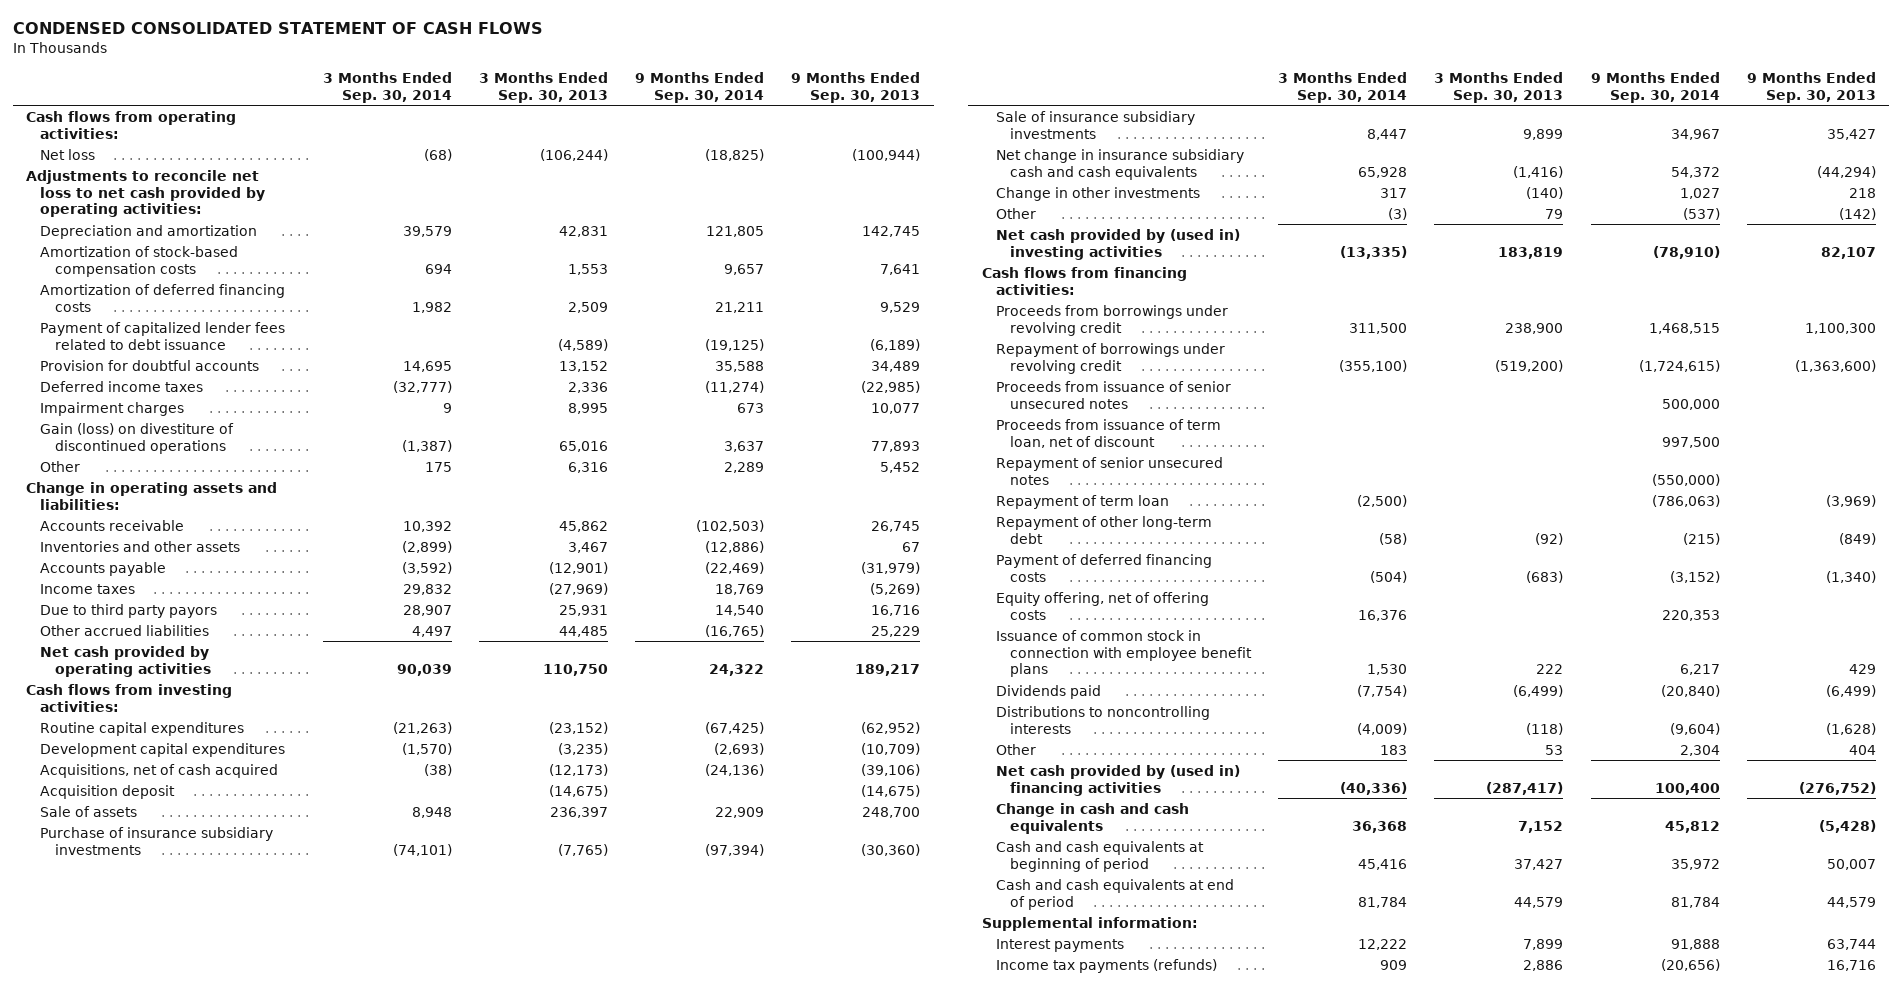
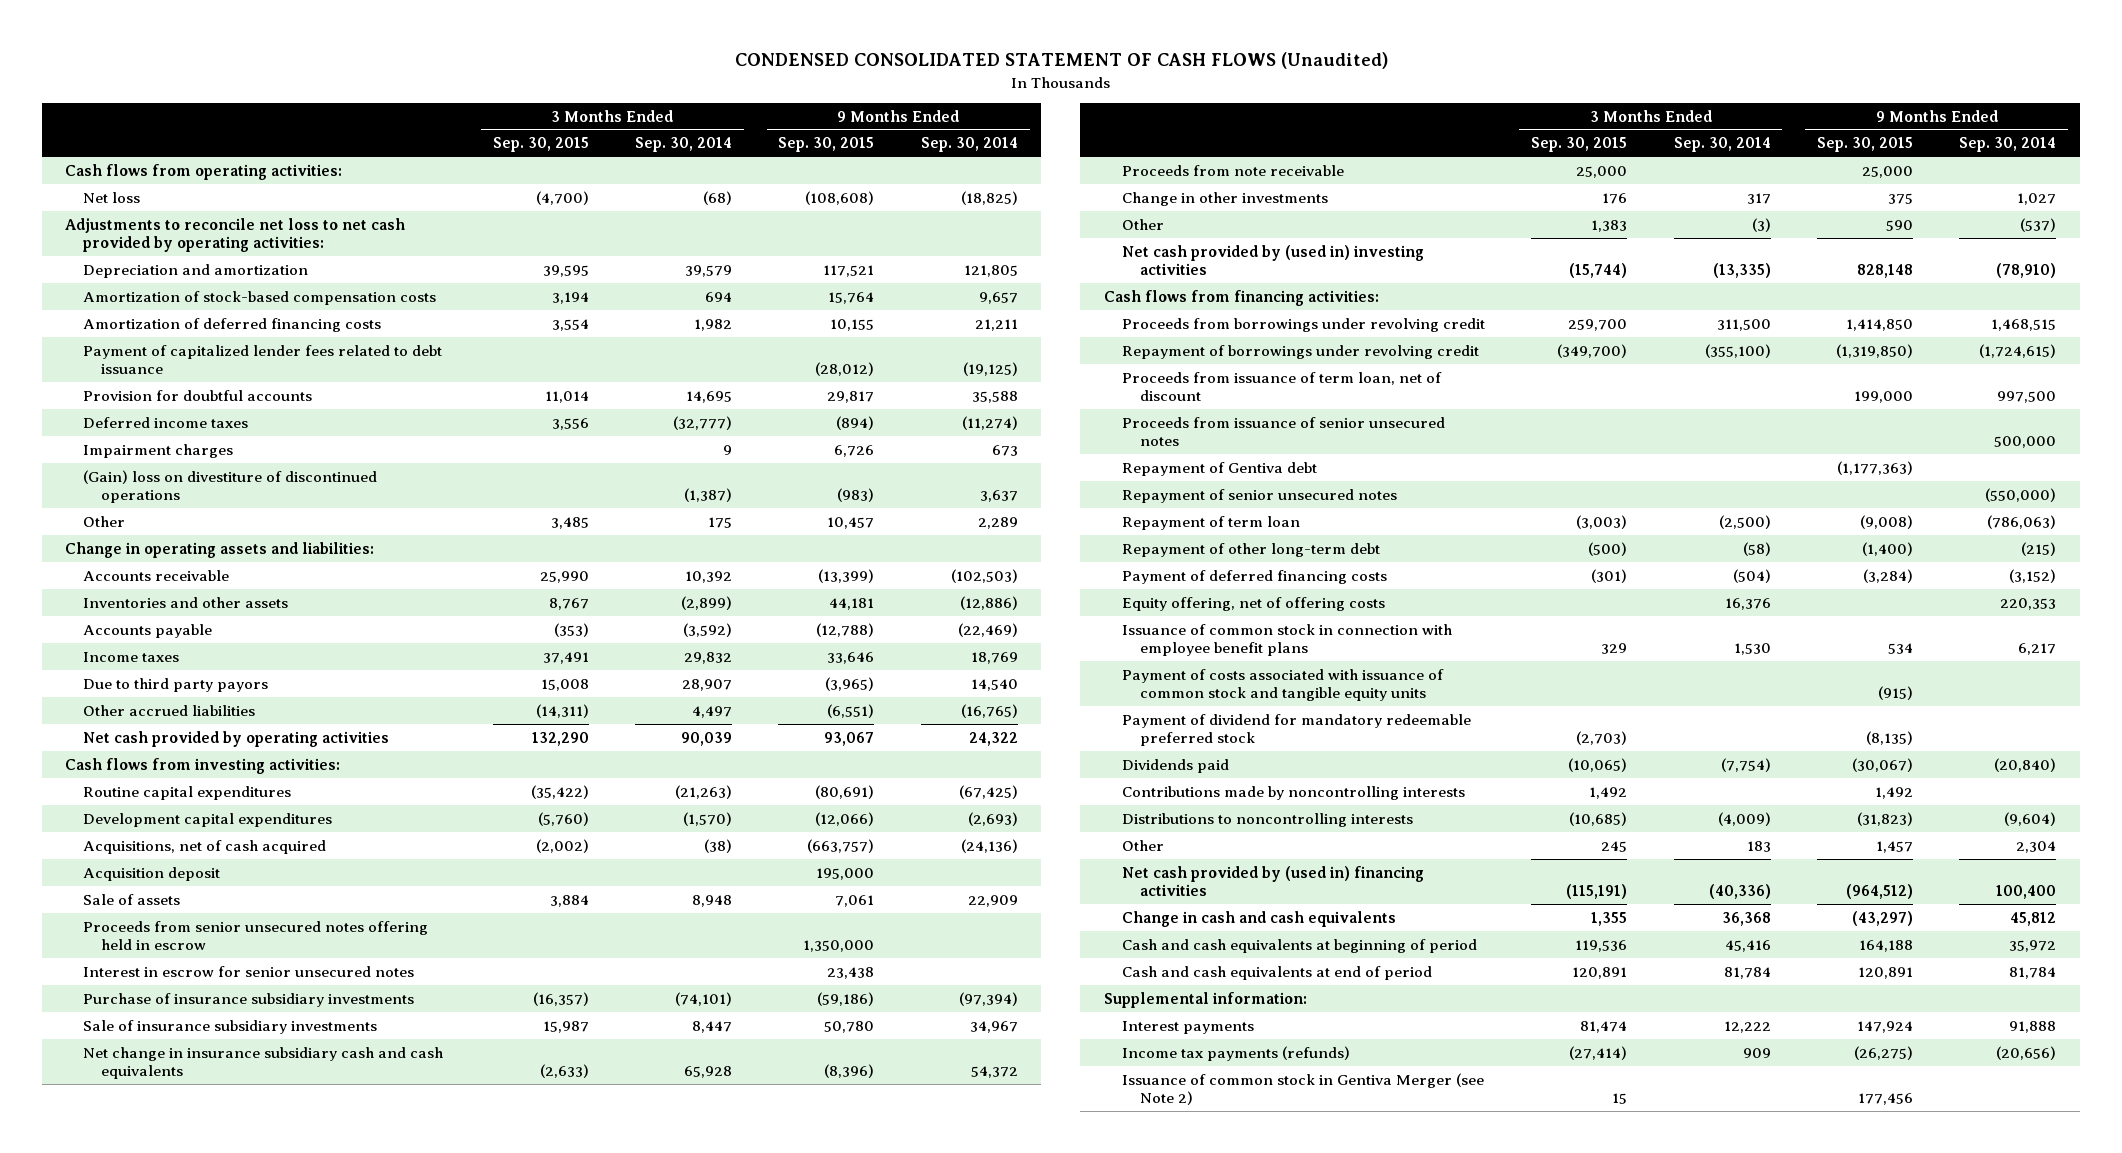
- CONDENSED CONSOLIDATED STATEMENT OF CASH FLOWS
+ CONDENSED CONSOLIDATED STATEMENT OF CASH FLOWS (Unaudited)
- | 3 Months Ended Sep. 30, 2014 | 3 Months Ended Sep. 30, 2013 | 9 Months Ended Sep. 30, 2014 | 9 Months Ended Sep. 30, 2013
+ | 3 Months Ended Sep. 30, 2015 | 3 Months Ended Sep. 30, 2014 | 9 Months Ended Sep. 30, 2015 | 9 Months Ended Sep. 30, 2014
- Gain (loss) on divestiture of discontinued operations | (1,387) | 65,016 | 3,637 | 77,893
+ (Gain) loss on divestiture of discontinued operations | | (1,387) | (983) | 3,637
+ Proceeds from senior unsecured notes offering held in escrow | | | 1,350,000 |
+ Interest in escrow for senior unsecured notes | | | 23,438 |
+ Proceeds from note receivable | 25,000 | | 25,000 |
moved down: Proceeds from issuance of senior unsecured notes | | | | 500,000
+ Repayment of Gentiva debt | | | (1,177,363) |
+ Payment of costs associated with issuance of common stock and tangible equity units | | | (915) |
+ Payment of dividend for mandatory redeemable preferred stock | (2,703) | | (8,135) |
+ Contributions made by noncontrolling interests | 1,492 | | 1,492 |
+ Issuance of common stock in Gentiva Merger (see Note 2) | 15 | | 177,456 |

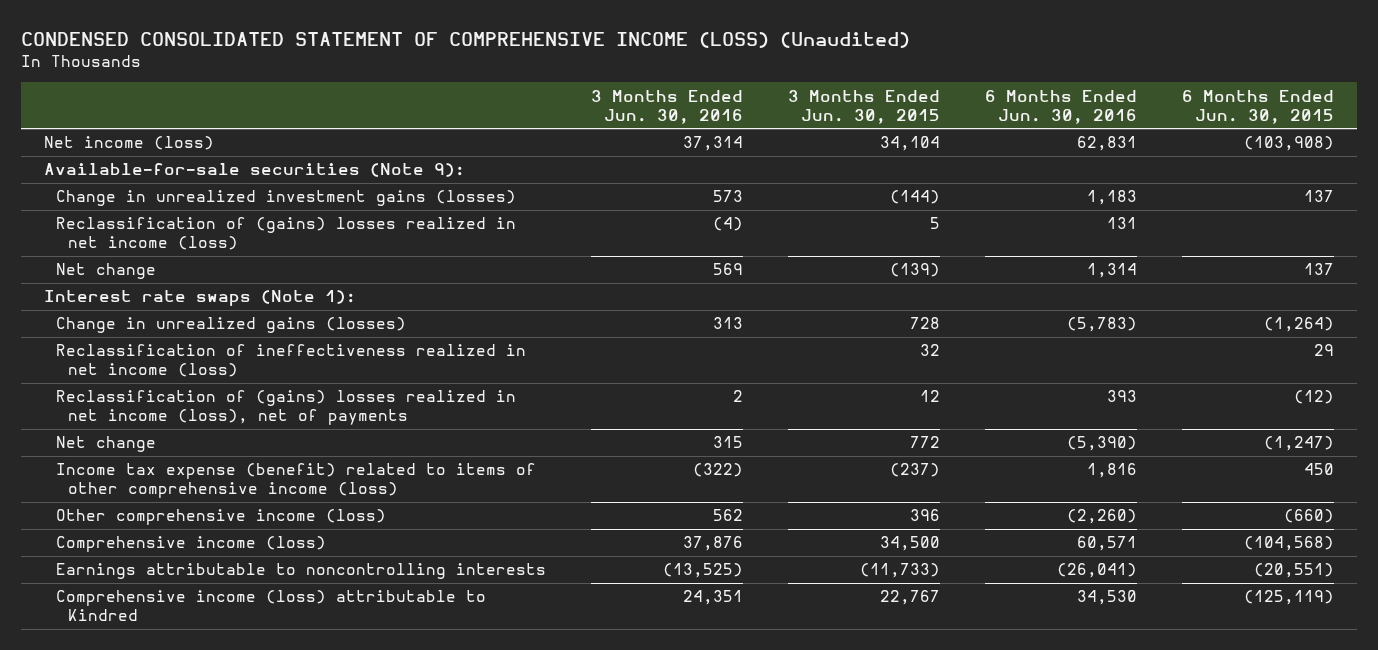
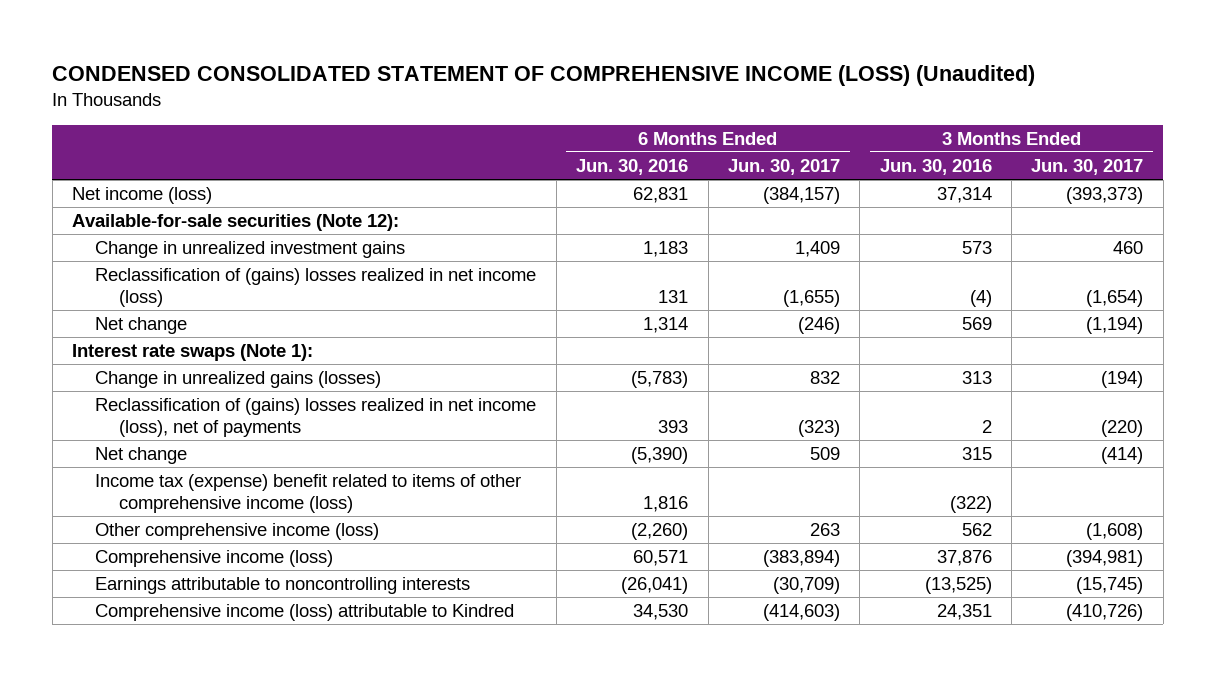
- | 3 Months Ended Jun. 30, 2016 | 3 Months Ended Jun. 30, 2015 | 6 Months Ended Jun. 30, 2016 | 6 Months Ended Jun. 30, 2015
+ | 6 Months Ended Jun. 30, 2016 | 6 Months Ended Jun. 30, 2017 | 3 Months Ended Jun. 30, 2016 | 3 Months Ended Jun. 30, 2017
- Available-for-sale securities (Note 9):
- Change in unrealized investment gains (losses) | 573 | (144) | 1,183 | 137
+ Available-for-sale securities (Note 12):
+ Change in unrealized investment gains | 1,183 | 1,409 | 573 | 460
- Reclassification of ineffectiveness realized in net income (loss) | | 32 | | 29
- Income tax expense (benefit) related to items of other comprehensive income (loss) | (322) | (237) | 1,816 | 450
+ Income tax (expense) benefit related to items of other comprehensive income (loss) | 1,816 | | (322) |

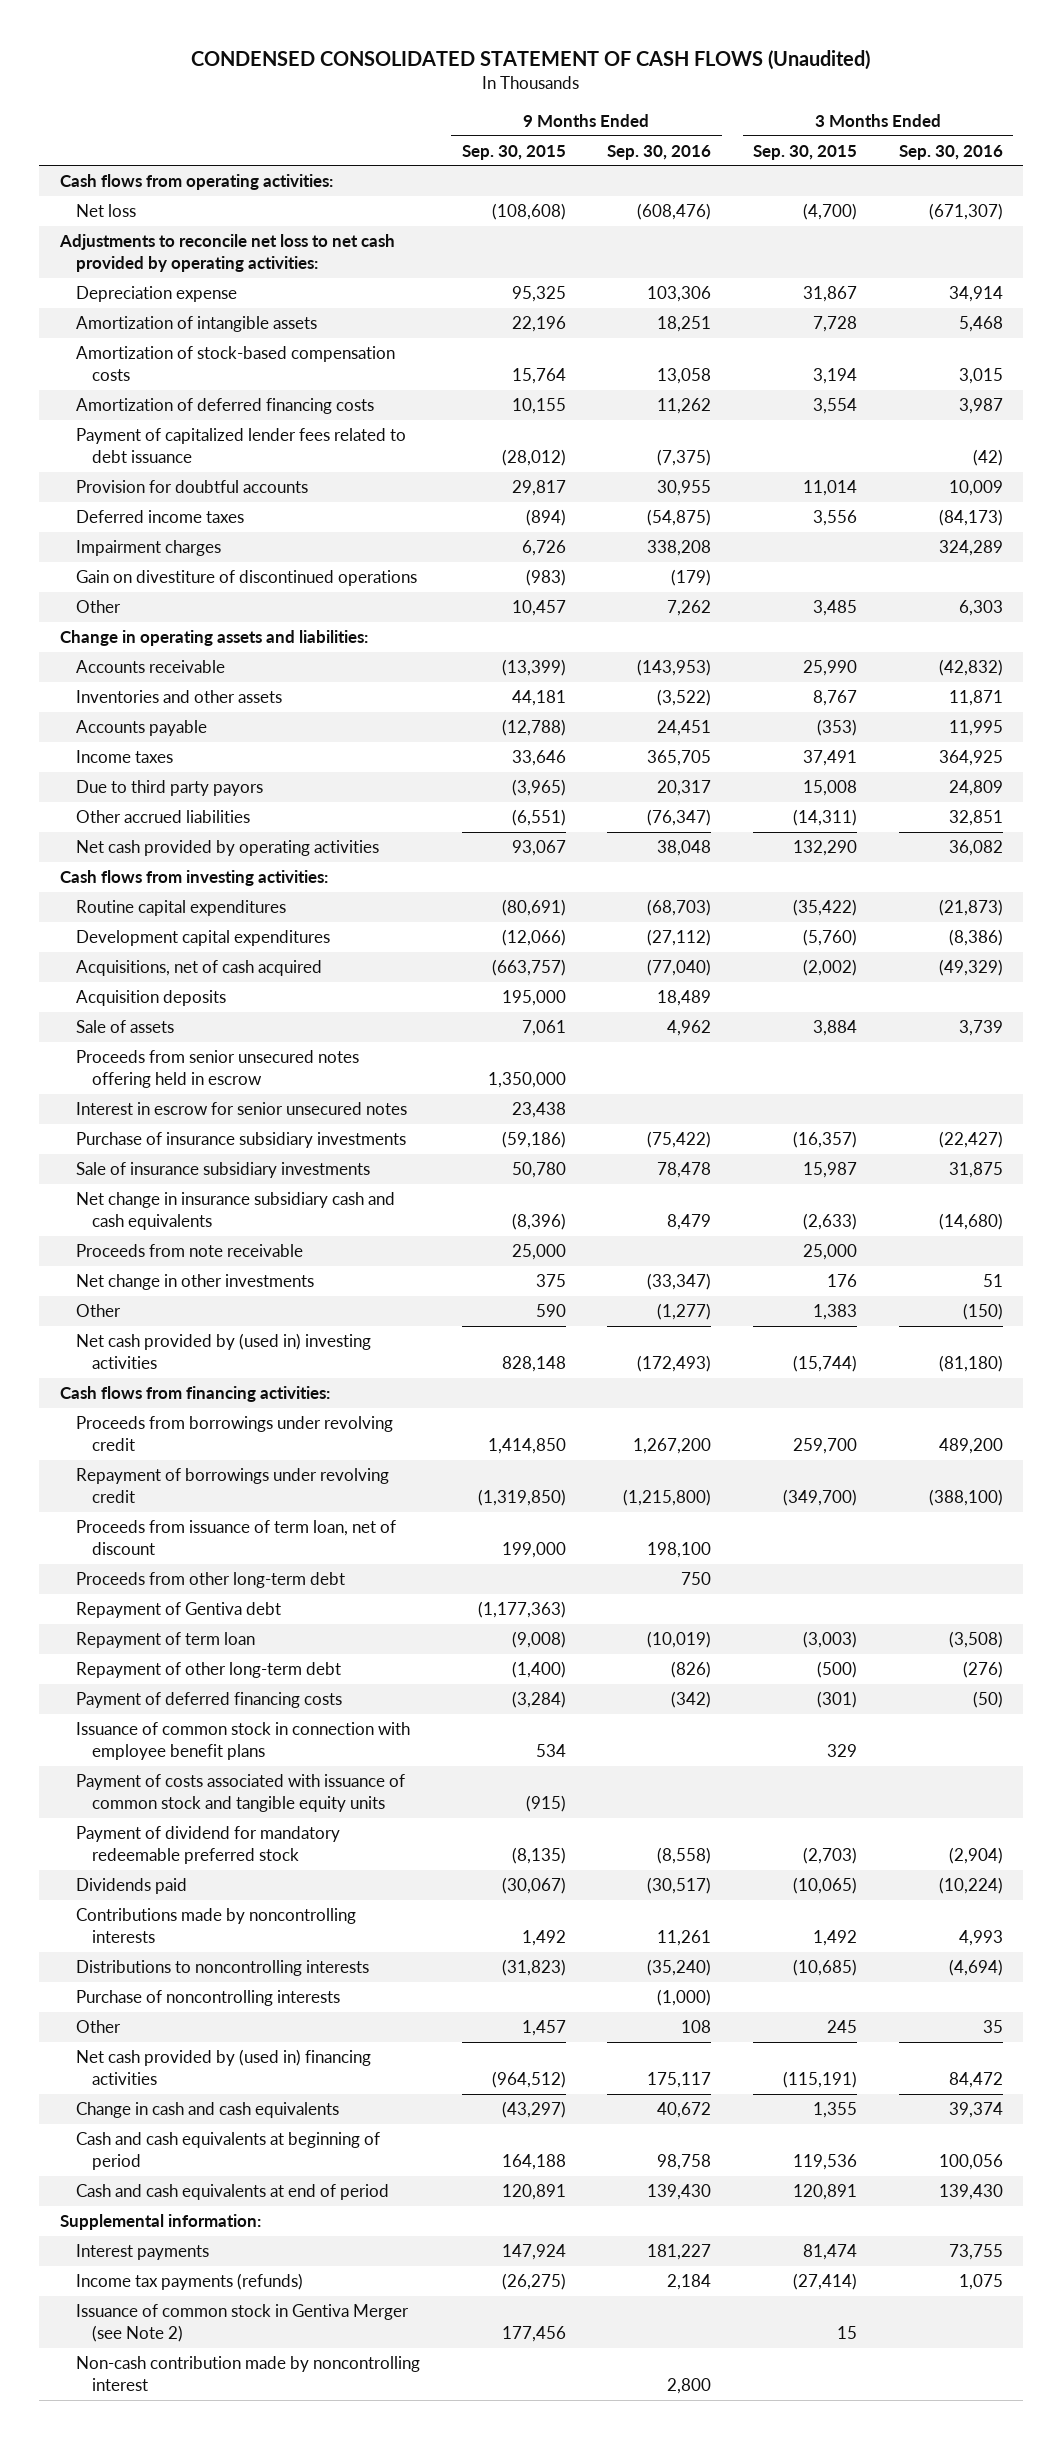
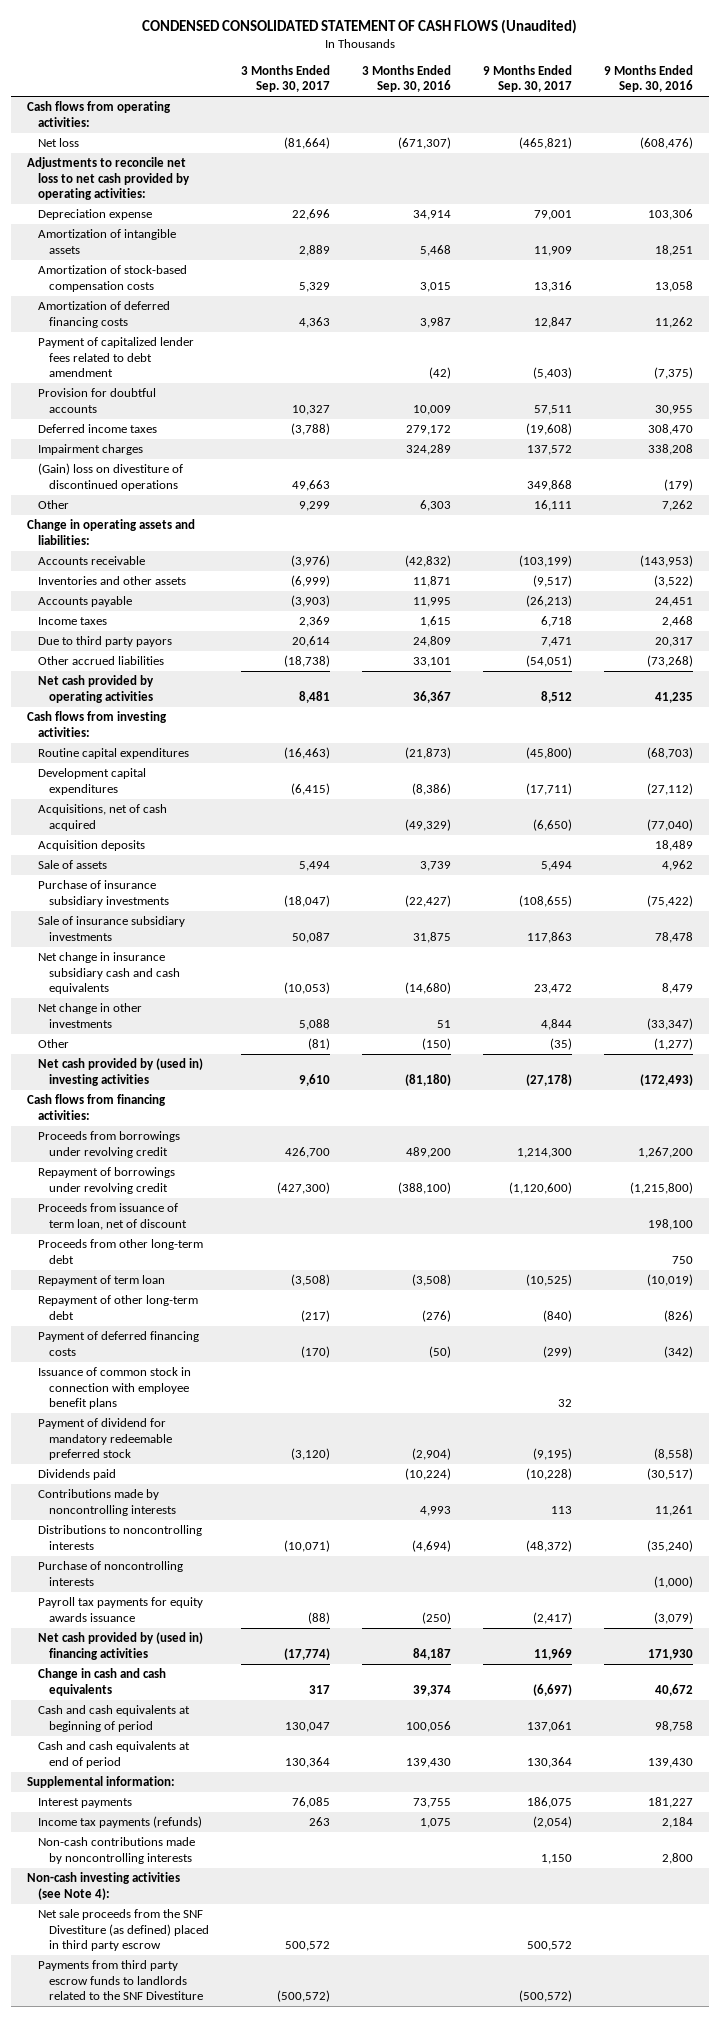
- | 9 Months Ended Sep. 30, 2015 | 9 Months Ended Sep. 30, 2016 | 3 Months Ended Sep. 30, 2015 | 3 Months Ended Sep. 30, 2016
+ | 3 Months Ended Sep. 30, 2017 | 3 Months Ended Sep. 30, 2016 | 9 Months Ended Sep. 30, 2017 | 9 Months Ended Sep. 30, 2016
- Payment of capitalized lender fees related to debt issuance | (28,012) | (7,375) | | (42)
+ Payment of capitalized lender fees related to debt amendment | | (42) | (5,403) | (7,375)
- Deferred income taxes | (894) | (54,875) | 3,556 | (84,173)
+ Deferred income taxes | (3,788) | 279,172 | (19,608) | 308,470
- Gain on divestiture of discontinued operations | (983) | (179) | |
+ (Gain) loss on divestiture of discontinued operations | 49,663 | | 349,868 | (179)
- Income taxes | 33,646 | 365,705 | 37,491 | 364,925
+ Income taxes | 2,369 | 1,615 | 6,718 | 2,468
- Other accrued liabilities | (6,551) | (76,347) | (14,311) | 32,851
- Net cash provided by operating activities | 93,067 | 38,048 | 132,290 | 36,082
+ Other accrued liabilities | (18,738) | 33,101 | (54,051) | (73,268)
+ Net cash provided by operating activities | 8,481 | 36,367 | 8,512 | 41,235
- Proceeds from senior unsecured notes offering held in escrow | 1,350,000 | | |
- Interest in escrow for senior unsecured notes | 23,438 | | |
- Proceeds from note receivable | 25,000 | | 25,000 |
- Repayment of Gentiva debt | (1,177,363) | | |
- Payment of costs associated with issuance of common stock and tangible equity units | (915) | | |
- Other | 1,457 | 108 | 245 | 35
- Net cash provided by (used in) financing activities | (964,512) | 175,117 | (115,191) | 84,472
+ Payroll tax payments for equity awards issuance | (88) | (250) | (2,417) | (3,079)
+ Net cash provided by (used in) financing activities | (17,774) | 84,187 | 11,969 | 171,930
- Issuance of common stock in Gentiva Merger (see Note 2) | 177,456 | | 15 |
- Non-cash contribution made by noncontrolling interest | | 2,800 | |
+ Non-cash contributions made by noncontrolling interests | | | 1,150 | 2,800
+ Non-cash investing activities (see Note 4):
+ Net sale proceeds from the SNF Divestiture (as defined) placed in third party escrow | 500,572 | | 500,572 |
+ Payments from third party escrow funds to landlords related to the SNF Divestiture | (500,572) | | (500,572) |

